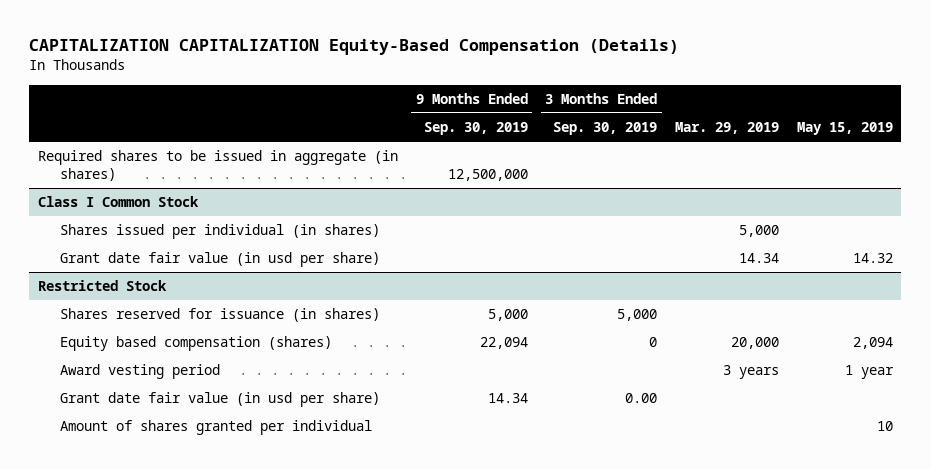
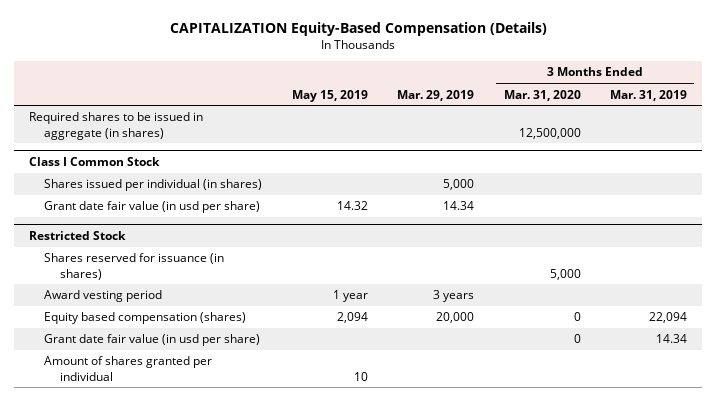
- CAPITALIZATION CAPITALIZATION Equity-Based Compensation (Details)
+ CAPITALIZATION Equity-Based Compensation (Details)
- | 9 Months Ended Sep. 30, 2019 | 3 Months Ended Sep. 30, 2019 | Mar. 29, 2019 | May 15, 2019
+ | May 15, 2019 | Mar. 29, 2019 | 3 Months Ended Mar. 31, 2020 | 3 Months Ended Mar. 31, 2019
@ Restricted Stock
moved down: Equity based compensation (shares) | 2,094 | 20,000 | 0 | 22,094

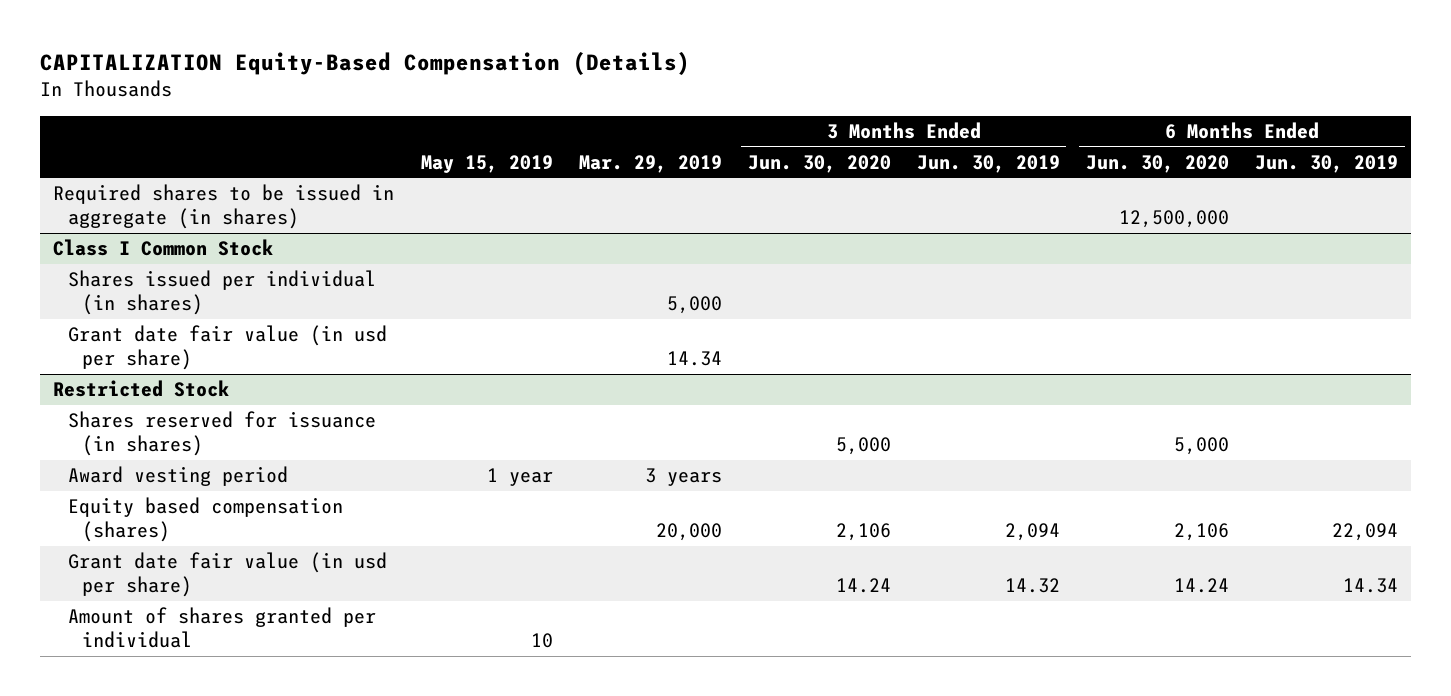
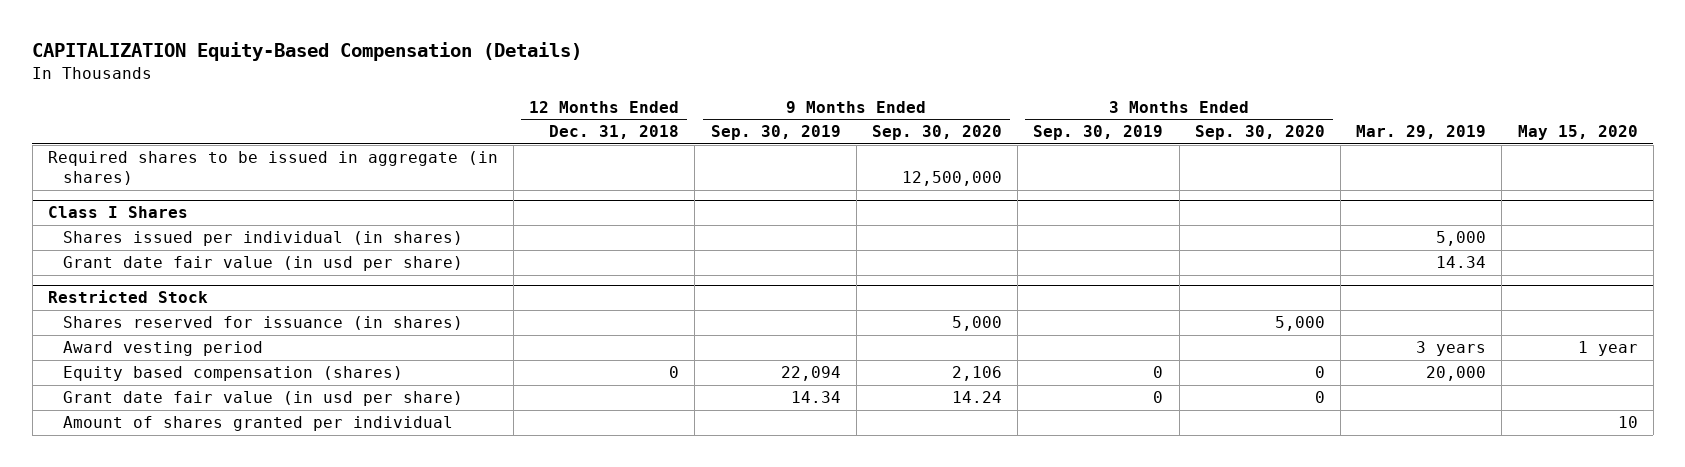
- | May 15, 2019 | Mar. 29, 2019 | 3 Months Ended Jun. 30, 2020 | 3 Months Ended Jun. 30, 2019 | 6 Months Ended Jun. 30, 2020 | 6 Months Ended Jun. 30, 2019
+ | 12 Months Ended Dec. 31, 2018 | 9 Months Ended Sep. 30, 2019 | 9 Months Ended Sep. 30, 2020 | 3 Months Ended Sep. 30, 2019 | 3 Months Ended Sep. 30, 2020 | Mar. 29, 2019 | May 15, 2020
- Class I Common Stock
+ Class I Shares

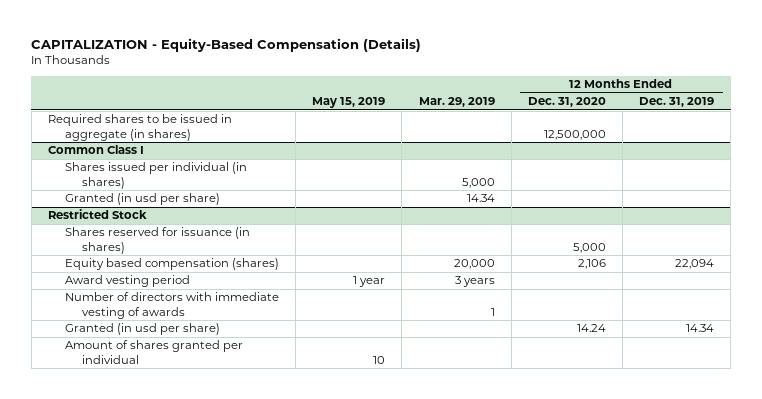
- CAPITALIZATION Equity-Based Compensation (Details)
+ CAPITALIZATION - Equity-Based Compensation (Details)
- | 12 Months Ended Dec. 31, 2018 | 9 Months Ended Sep. 30, 2019 | 9 Months Ended Sep. 30, 2020 | 3 Months Ended Sep. 30, 2019 | 3 Months Ended Sep. 30, 2020 | Mar. 29, 2019 | May 15, 2020
+ | May 15, 2019 | Mar. 29, 2019 | 12 Months Ended Dec. 31, 2020 | 12 Months Ended Dec. 31, 2019
- Class I Shares
+ Common Class I
- Grant date fair value (in usd per share) | | | | | | 14.34 |
+ Granted (in usd per share) | | 14.34 | |
@ Restricted Stock
- Grant date fair value (in usd per share) | | 14.34 | 14.24 | 0 | 0 | |
moved down: Award vesting period | 1 year | 3 years | |
+ Number of directors with immediate vesting of awards | | 1 | |
+ Granted (in usd per share) | | | 14.24 | 14.34

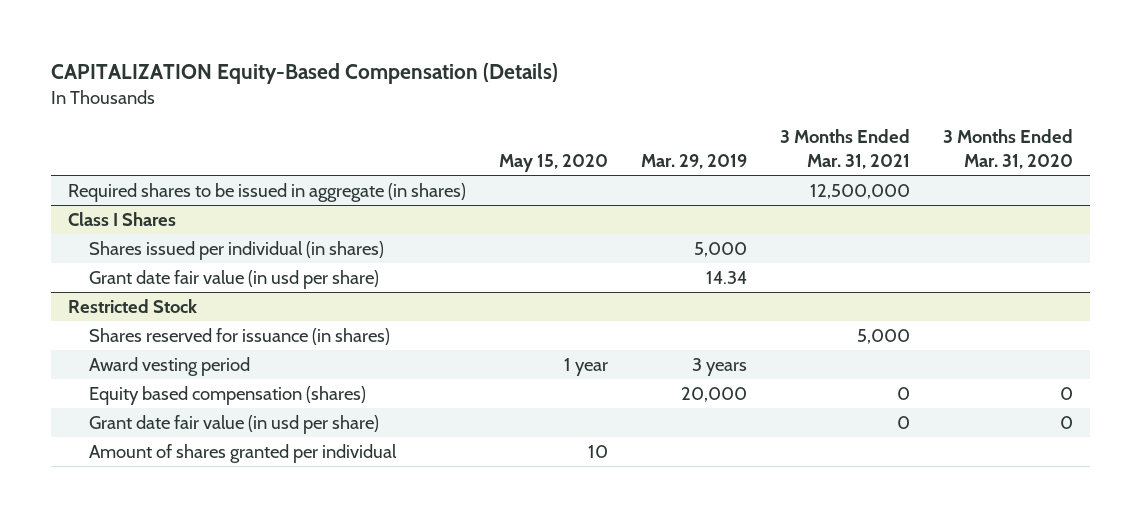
- CAPITALIZATION - Equity-Based Compensation (Details)
+ CAPITALIZATION Equity-Based Compensation (Details)
- | May 15, 2019 | Mar. 29, 2019 | 12 Months Ended Dec. 31, 2020 | 12 Months Ended Dec. 31, 2019
+ | May 15, 2020 | Mar. 29, 2019 | 3 Months Ended Mar. 31, 2021 | 3 Months Ended Mar. 31, 2020
- Common Class I
+ Class I Shares
- Granted (in usd per share) | | 14.34 | |
+ Grant date fair value (in usd per share) | | 14.34 | |
@ Restricted Stock
- Number of directors with immediate vesting of awards | | 1 | |
- Granted (in usd per share) | | | 14.24 | 14.34
moved down: Equity based compensation (shares) | | 20,000 | 0 | 0
+ Grant date fair value (in usd per share) | | | 0 | 0

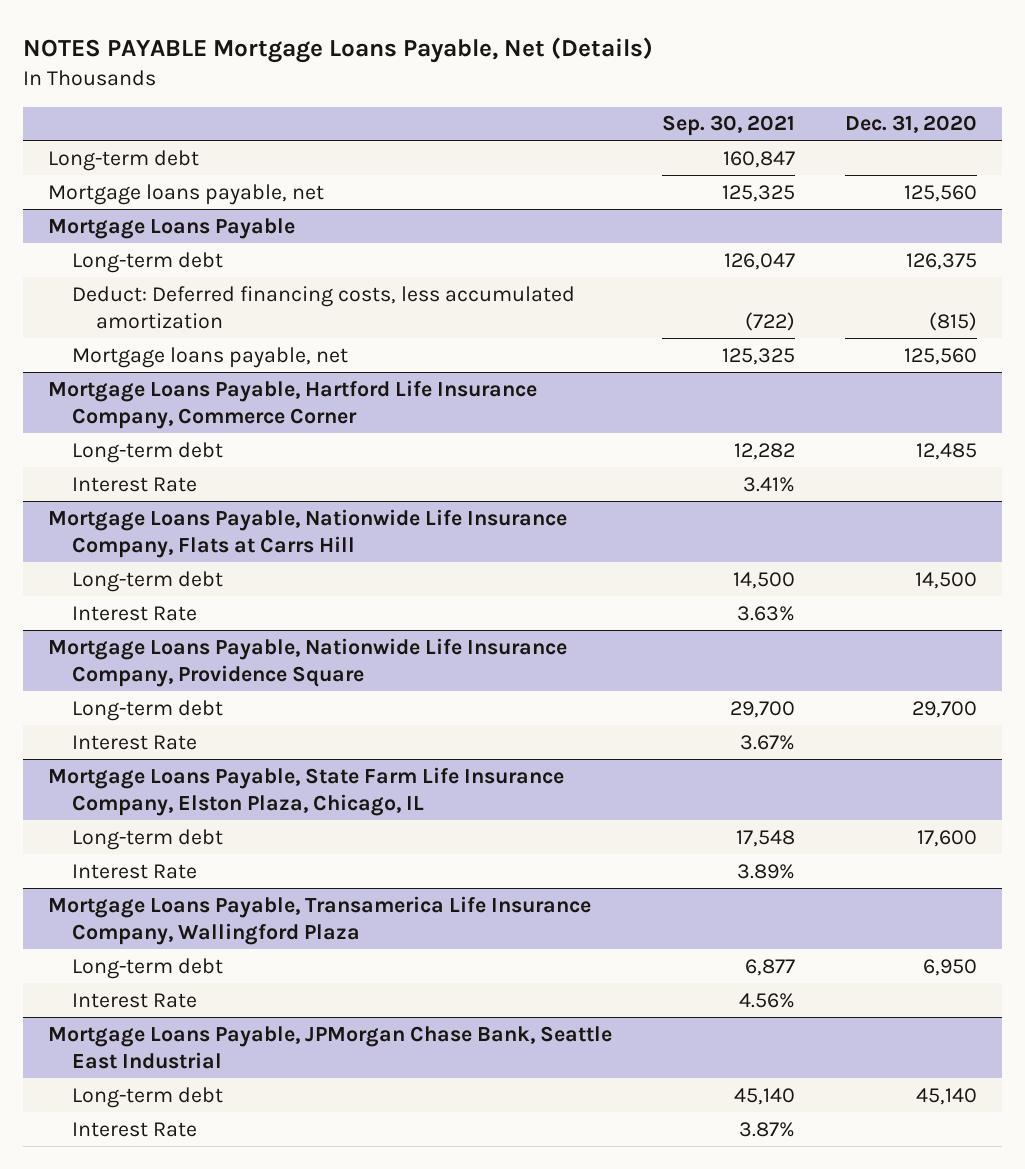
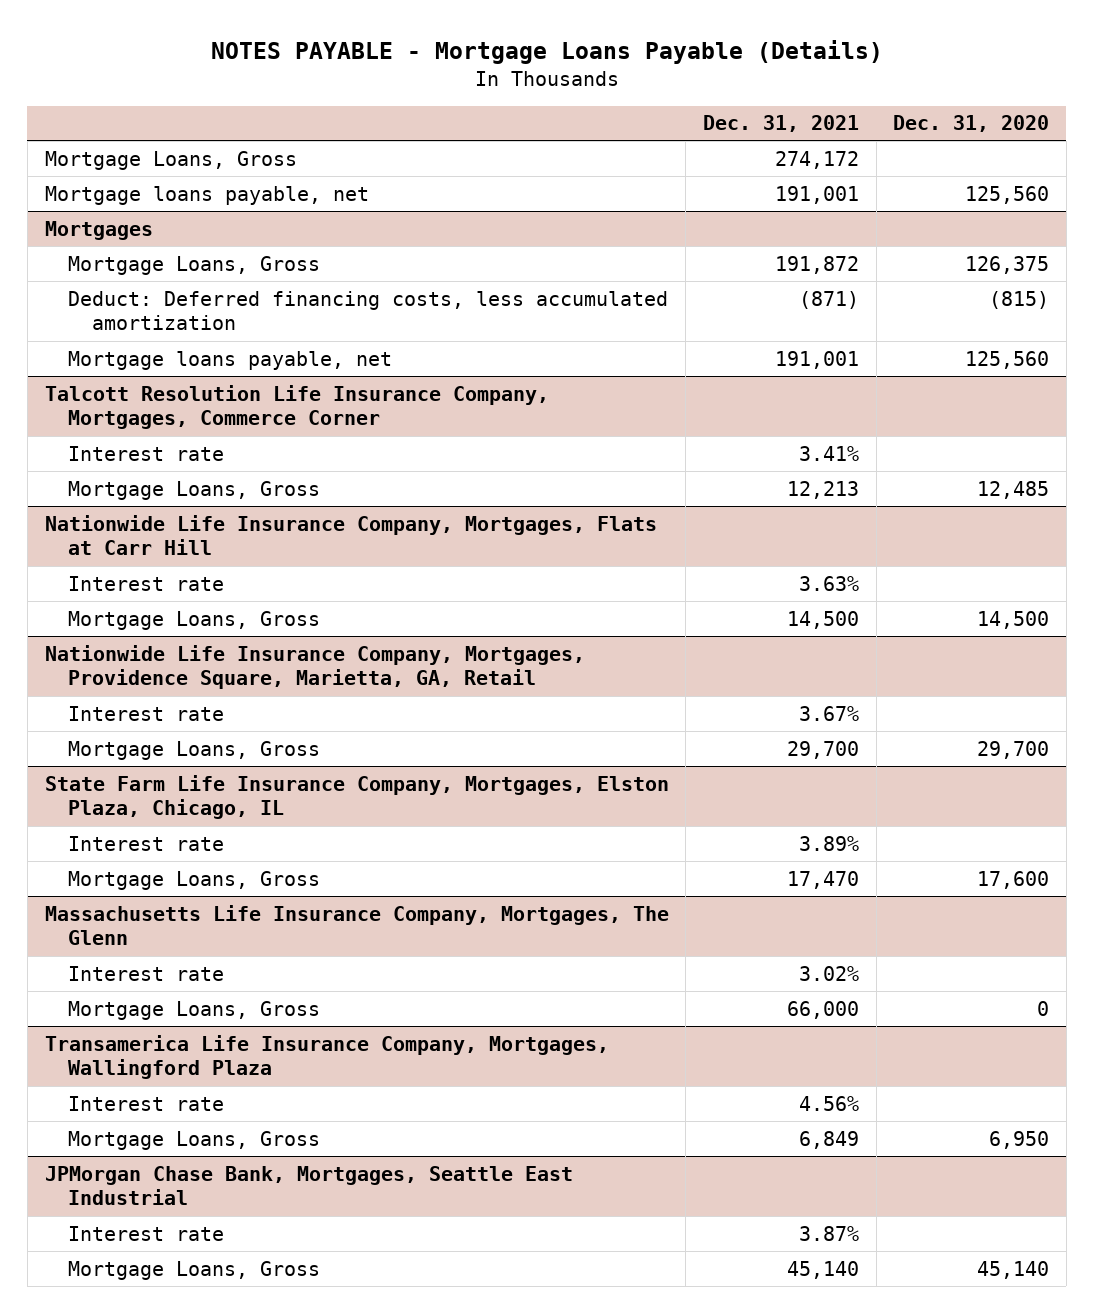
- NOTES PAYABLE Mortgage Loans Payable, Net (Details)
+ NOTES PAYABLE - Mortgage Loans Payable (Details)
- | Sep. 30, 2021 | Dec. 31, 2020
+ | Dec. 31, 2021 | Dec. 31, 2020
- Long-term debt | 160,847 |
+ Mortgage Loans, Gross | 274,172 |
- Mortgage Loans Payable
- Long-term debt | 126,047 | 126,375
+ Mortgages
+ Mortgage Loans, Gross | 191,872 | 126,375
- Mortgage Loans Payable, Hartford Life Insurance Company, Commerce Corner
- Long-term debt | 12,282 | 12,485
- Interest Rate | 3.41% |
- Mortgage Loans Payable, Nationwide Life Insurance Company, Flats at Carrs Hill
- Long-term debt | 14,500 | 14,500
- Interest Rate | 3.63% |
- Mortgage Loans Payable, Nationwide Life Insurance Company, Providence Square
- Long-term debt | 29,700 | 29,700
- Interest Rate | 3.67% |
- Mortgage Loans Payable, State Farm Life Insurance Company, Elston Plaza, Chicago, IL
- Long-term debt | 17,548 | 17,600
- Interest Rate | 3.89% |
- Mortgage Loans Payable, Transamerica Life Insurance Company, Wallingford Plaza
- Long-term debt | 6,877 | 6,950
- Interest Rate | 4.56% |
- Mortgage Loans Payable, JPMorgan Chase Bank, Seattle East Industrial
- Long-term debt | 45,140 | 45,140
- Interest Rate | 3.87% |
+ Talcott Resolution Life Insurance Company, Mortgages, Commerce Corner
+ Interest rate | 3.41% |
+ Mortgage Loans, Gross | 12,213 | 12,485
+ Nationwide Life Insurance Company, Mortgages, Flats at Carr Hill
+ Interest rate | 3.63% |
+ Mortgage Loans, Gross | 14,500 | 14,500
+ Nationwide Life Insurance Company, Mortgages, Providence Square, Marietta, GA, Retail
+ Interest rate | 3.67% |
+ Mortgage Loans, Gross | 29,700 | 29,700
+ State Farm Life Insurance Company, Mortgages, Elston Plaza, Chicago, IL
+ Interest rate | 3.89% |
+ Mortgage Loans, Gross | 17,470 | 17,600
+ Massachusetts Life Insurance Company, Mortgages, The Glenn
+ Interest rate | 3.02% |
+ Mortgage Loans, Gross | 66,000 | 0
+ Transamerica Life Insurance Company, Mortgages, Wallingford Plaza
+ Interest rate | 4.56% |
+ Mortgage Loans, Gross | 6,849 | 6,950
+ JPMorgan Chase Bank, Mortgages, Seattle East Industrial
+ Interest rate | 3.87% |
+ Mortgage Loans, Gross | 45,140 | 45,140

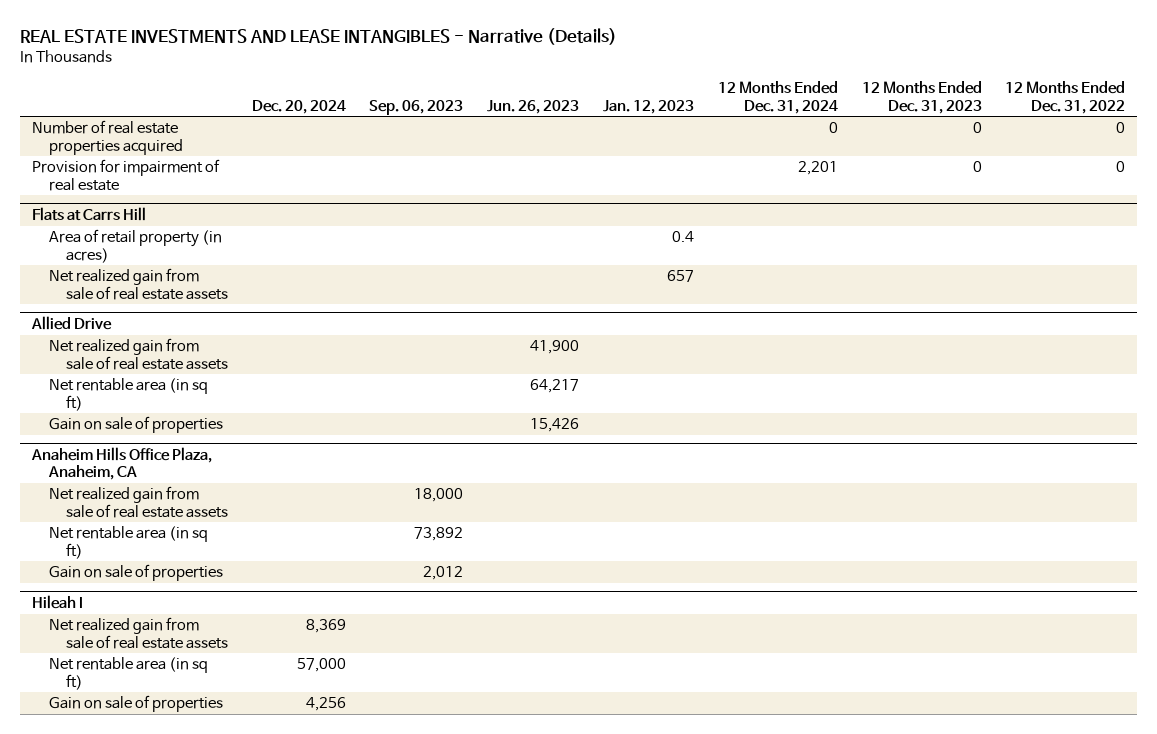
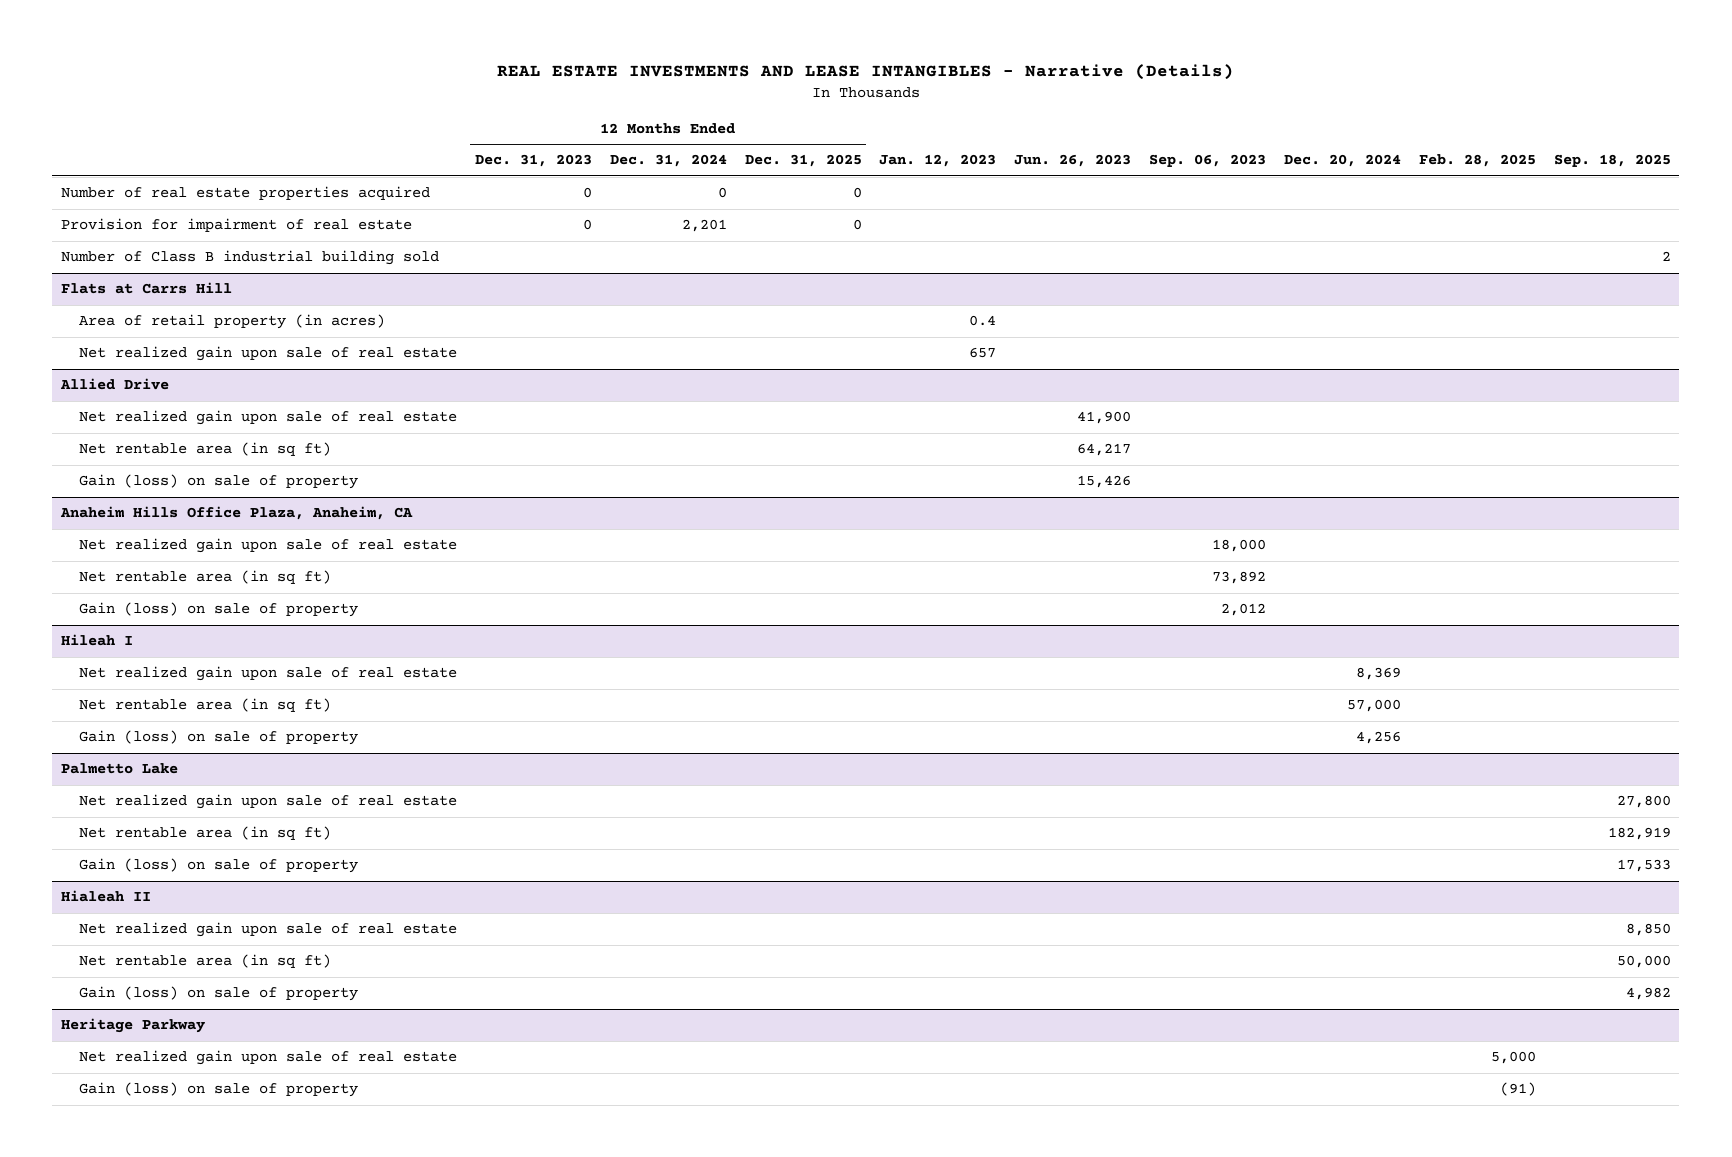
- | Dec. 20, 2024 | Sep. 06, 2023 | Jun. 26, 2023 | Jan. 12, 2023 | 12 Months Ended Dec. 31, 2024 | 12 Months Ended Dec. 31, 2023 | 12 Months Ended Dec. 31, 2022
+ | 12 Months Ended Dec. 31, 2023 | 12 Months Ended Dec. 31, 2024 | 12 Months Ended Dec. 31, 2025 | Jan. 12, 2023 | Jun. 26, 2023 | Sep. 06, 2023 | Dec. 20, 2024 | Feb. 28, 2025 | Sep. 18, 2025
+ Number of Class B industrial building sold | | | | | | | | | 2
@ Flats at Carrs Hill
- Net realized gain from sale of real estate assets | | | | 657 | | |
+ Net realized gain upon sale of real estate | | | | 657 | | | | |
@ Allied Drive
- Net realized gain from sale of real estate assets | | | 41,900 | | | |
+ Net realized gain upon sale of real estate | | | | | 41,900 | | | |
- Gain on sale of properties | | | 15,426 | | | |
+ Gain (loss) on sale of property | | | | | 15,426 | | | |
@ Anaheim Hills Office Plaza, Anaheim, CA
- Net realized gain from sale of real estate assets | | 18,000 | | | | |
+ Net realized gain upon sale of real estate | | | | | | 18,000 | | |
- Gain on sale of properties | | 2,012 | | | | |
+ Gain (loss) on sale of property | | | | | | 2,012 | | |
@ Hileah I
- Net realized gain from sale of real estate assets | 8,369 | | | | | |
+ Net realized gain upon sale of real estate | | | | | | | 8,369 | |
- Gain on sale of properties | 4,256 | | | | | |
+ Gain (loss) on sale of property | | | | | | | 4,256 | |
+ Palmetto Lake
+ Net realized gain upon sale of real estate | | | | | | | | | 27,800
+ Net rentable area (in sq ft) | | | | | | | | | 182,919
+ Gain (loss) on sale of property | | | | | | | | | 17,533
+ Hialeah II
+ Net realized gain upon sale of real estate | | | | | | | | | 8,850
+ Net rentable area (in sq ft) | | | | | | | | | 50,000
+ Gain (loss) on sale of property | | | | | | | | | 4,982
+ Heritage Parkway
+ Net realized gain upon sale of real estate | | | | | | | | 5,000 |
+ Gain (loss) on sale of property | | | | | | | | (91) |

